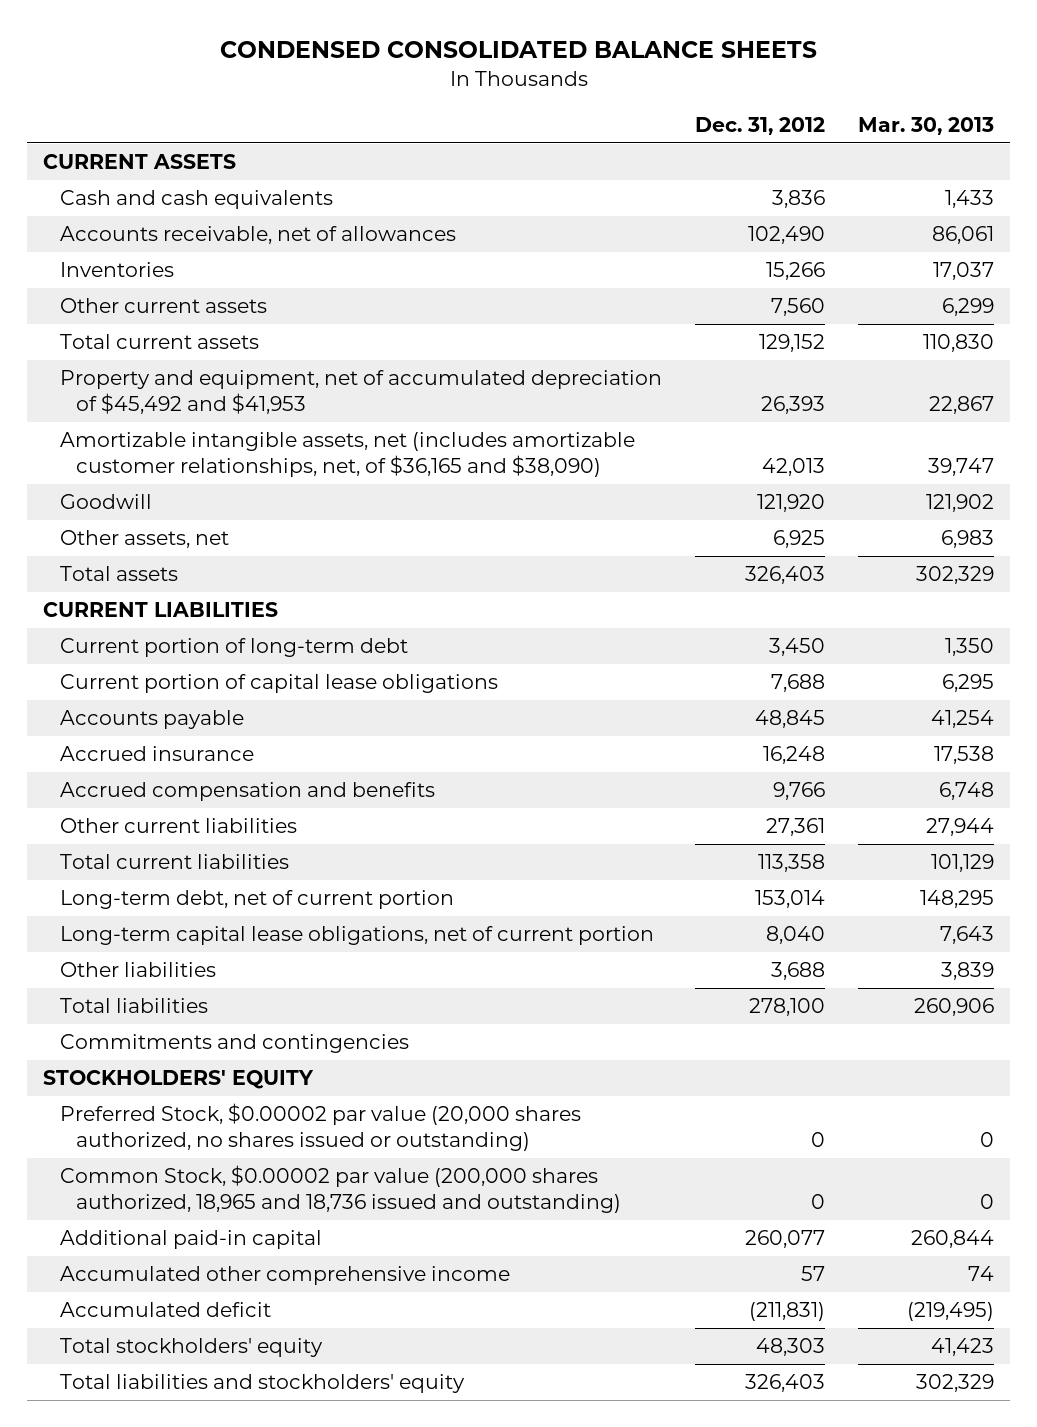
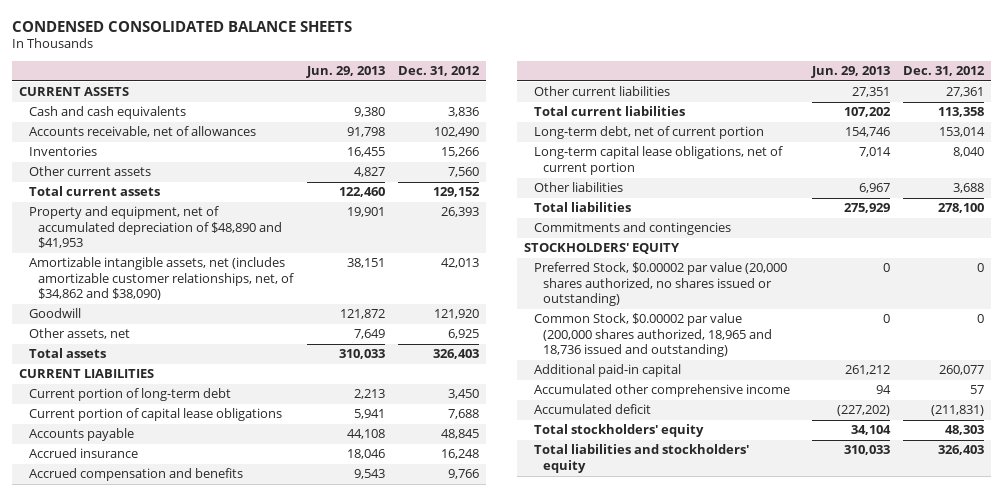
- | Dec. 31, 2012 | Mar. 30, 2013
+ | Jun. 29, 2013 | Dec. 31, 2012
- Property and equipment, net of accumulated depreciation of $45,492 and $41,953 | 26,393 | 22,867
- Amortizable intangible assets, net (includes amortizable customer relationships, net, of $36,165 and $38,090) | 42,013 | 39,747
+ Property and equipment, net of accumulated depreciation of $48,890 and $41,953 | 19,901 | 26,393
+ Amortizable intangible assets, net (includes amortizable customer relationships, net, of $34,862 and $38,090) | 38,151 | 42,013

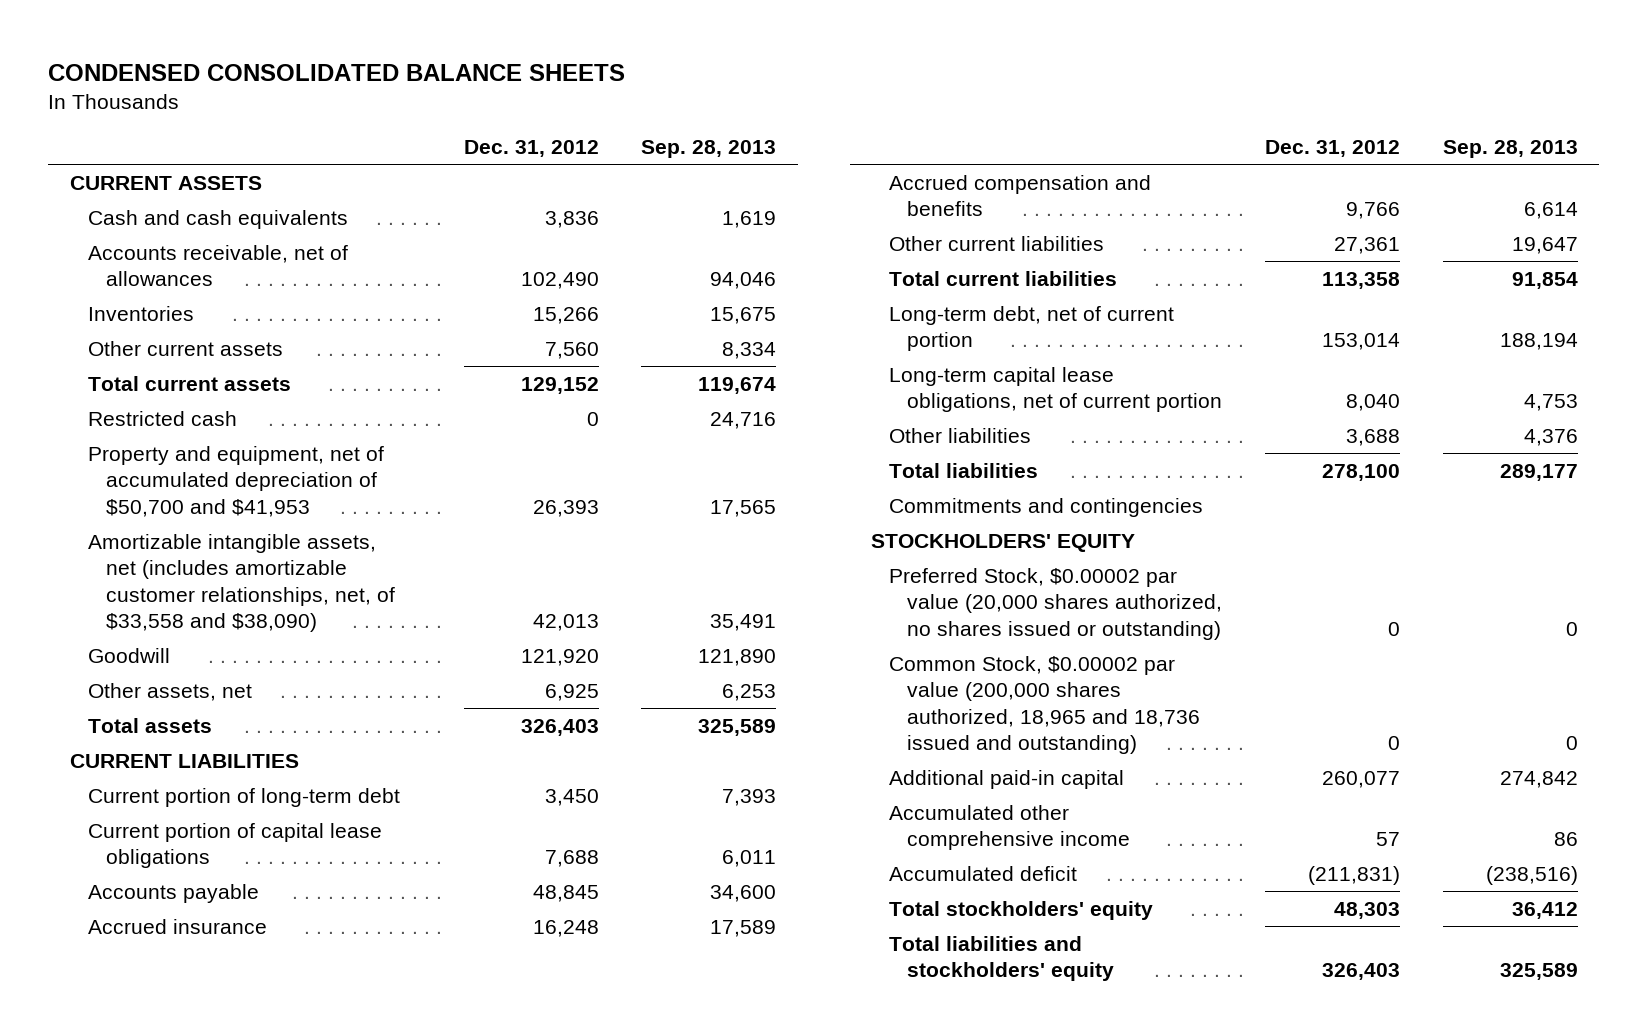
- | Jun. 29, 2013 | Dec. 31, 2012
+ | Dec. 31, 2012 | Sep. 28, 2013
- Property and equipment, net of accumulated depreciation of $48,890 and $41,953 | 19,901 | 26,393
- Amortizable intangible assets, net (includes amortizable customer relationships, net, of $34,862 and $38,090) | 38,151 | 42,013
+ Restricted cash | 0 | 24,716
+ Property and equipment, net of accumulated depreciation of $50,700 and $41,953 | 26,393 | 17,565
+ Amortizable intangible assets, net (includes amortizable customer relationships, net, of $33,558 and $38,090) | 42,013 | 35,491

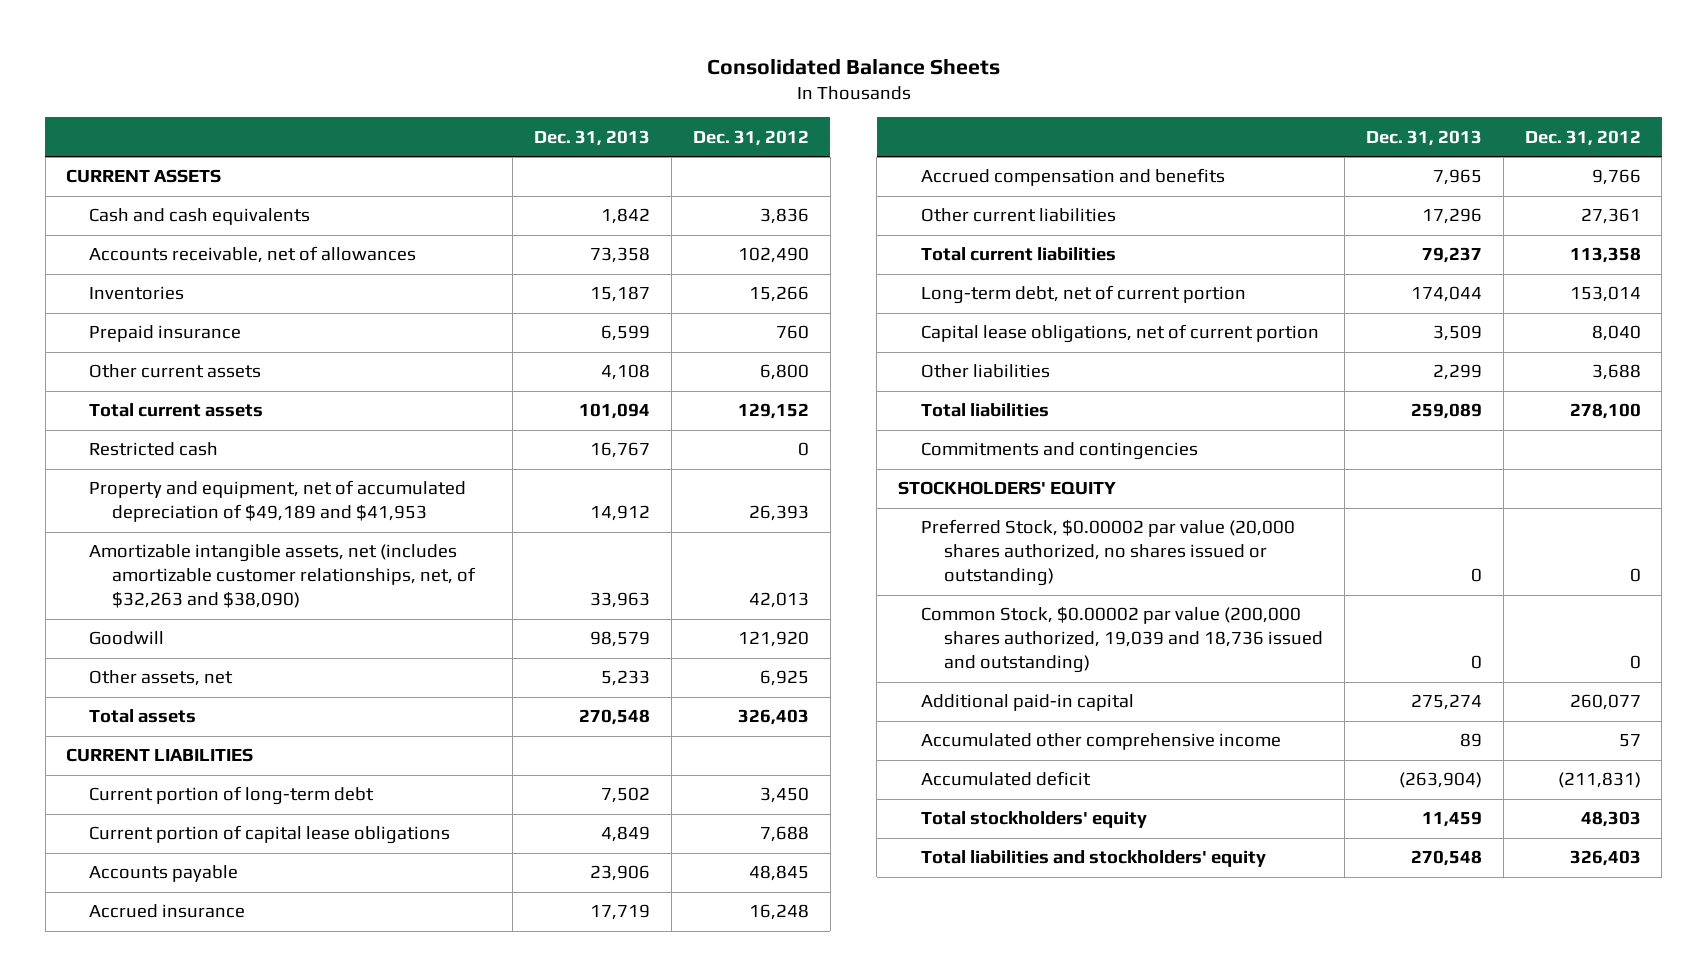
- CONDENSED CONSOLIDATED BALANCE SHEETS
+ Consolidated Balance Sheets
- | Dec. 31, 2012 | Sep. 28, 2013
+ | Dec. 31, 2013 | Dec. 31, 2012
- Other current assets | 7,560 | 8,334
+ Prepaid insurance | 6,599 | 760
+ Other current assets | 4,108 | 6,800
- Property and equipment, net of accumulated depreciation of $50,700 and $41,953 | 26,393 | 17,565
- Amortizable intangible assets, net (includes amortizable customer relationships, net, of $33,558 and $38,090) | 42,013 | 35,491
+ Property and equipment, net of accumulated depreciation of $49,189 and $41,953 | 14,912 | 26,393
+ Amortizable intangible assets, net (includes amortizable customer relationships, net, of $32,263 and $38,090) | 33,963 | 42,013
- Long-term capital lease obligations, net of current portion | 8,040 | 4,753
+ Capital lease obligations, net of current portion | 3,509 | 8,040
- Common Stock, $0.00002 par value (200,000 shares authorized, 18,965 and 18,736 issued and outstanding) | 0 | 0
+ Common Stock, $0.00002 par value (200,000 shares authorized, 19,039 and 18,736 issued and outstanding) | 0 | 0

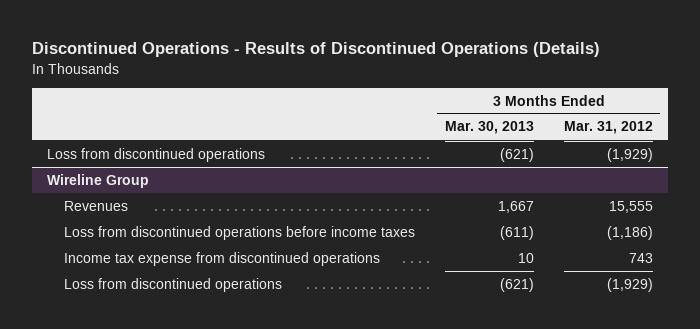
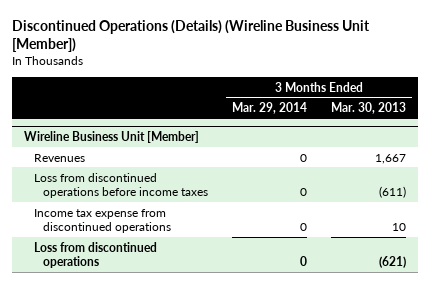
- Discontinued Operations - Results of Discontinued Operations (Details)
+ Discontinued Operations (Details) (Wireline Business Unit [Member])
- | 3 Months Ended Mar. 30, 2013 | 3 Months Ended Mar. 31, 2012
+ | 3 Months Ended Mar. 29, 2014 | 3 Months Ended Mar. 30, 2013
- Loss from discontinued operations | (621) | (1,929)
- Wireline Group
+ Wireline Business Unit [Member]

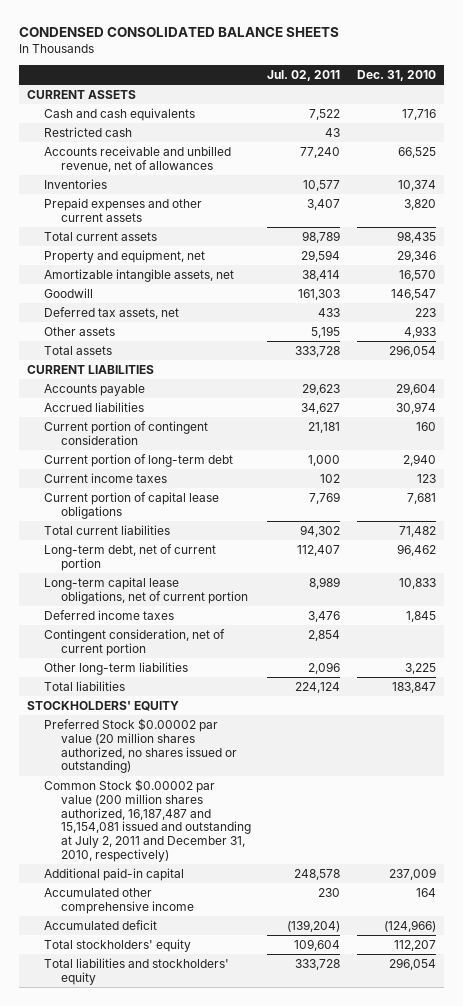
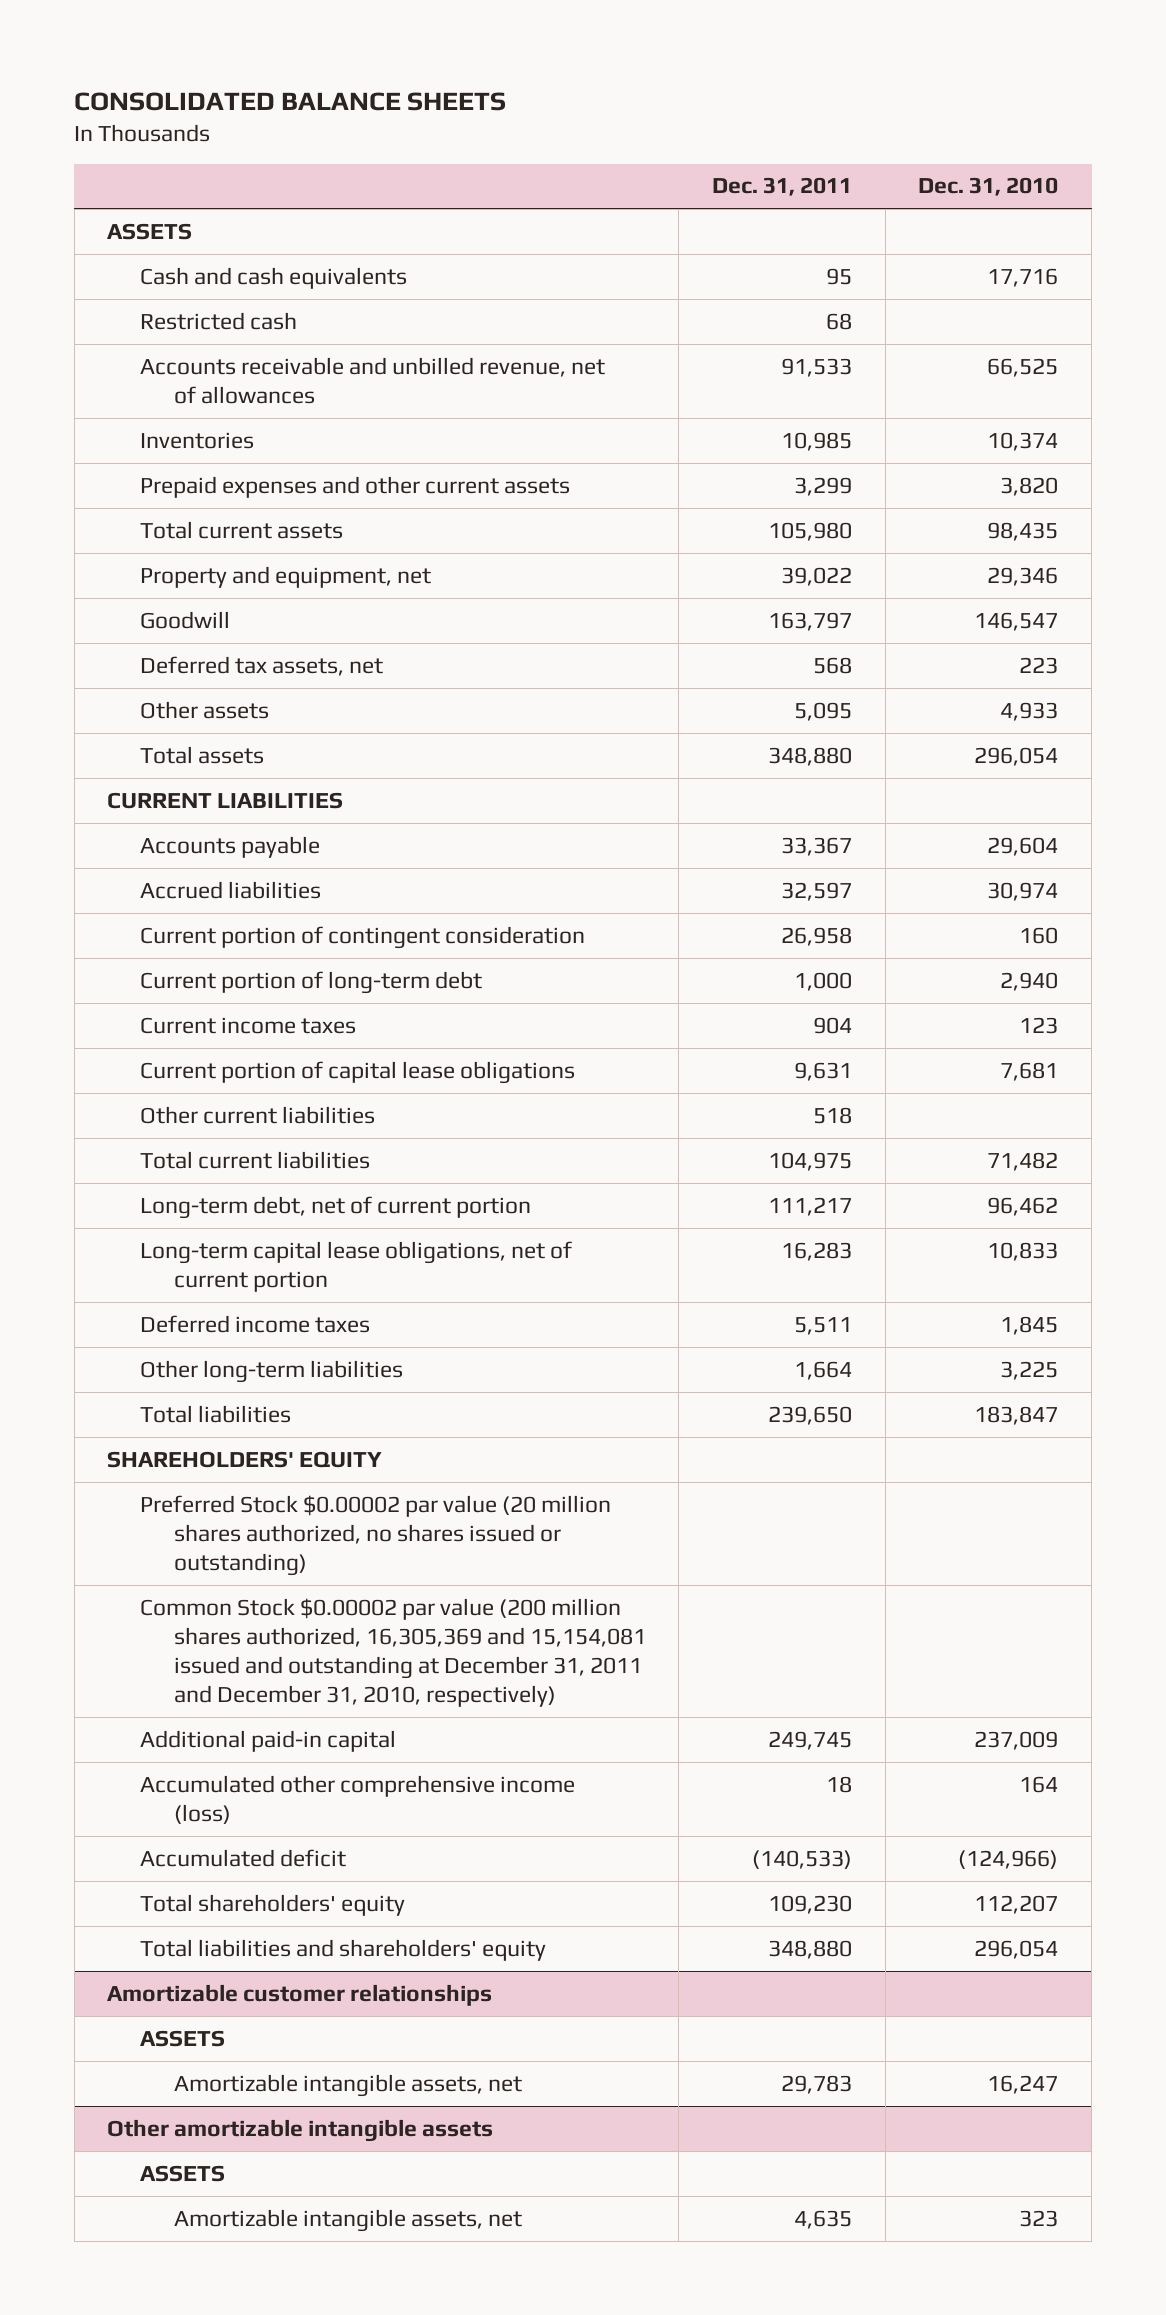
- CONDENSED CONSOLIDATED BALANCE SHEETS
+ CONSOLIDATED BALANCE SHEETS
- | Jul. 02, 2011 | Dec. 31, 2010
+ | Dec. 31, 2011 | Dec. 31, 2010
- CURRENT ASSETS
+ ASSETS
- Amortizable intangible assets, net | 38,414 | 16,570
+ Other current liabilities | 518 |
- Contingent consideration, net of current portion | 2,854 |
- STOCKHOLDERS' EQUITY
+ SHAREHOLDERS' EQUITY
- Common Stock $0.00002 par value (200 million shares authorized, 16,187,487 and 15,154,081 issued and outstanding at July 2, 2011 and December 31, 2010, respectively)
+ Common Stock $0.00002 par value (200 million shares authorized, 16,305,369 and 15,154,081 issued and outstanding at December 31, 2011 and December 31, 2010, respectively)
- Accumulated other comprehensive income | 230 | 164
+ Accumulated other comprehensive income (loss) | 18 | 164
- Total stockholders' equity | 109,604 | 112,207
- Total liabilities and stockholders' equity | 333,728 | 296,054
+ Total shareholders' equity | 109,230 | 112,207
+ Total liabilities and shareholders' equity | 348,880 | 296,054
+ Amortizable customer relationships
+ ASSETS
+ Amortizable intangible assets, net | 29,783 | 16,247
+ Other amortizable intangible assets
+ ASSETS
+ Amortizable intangible assets, net | 4,635 | 323

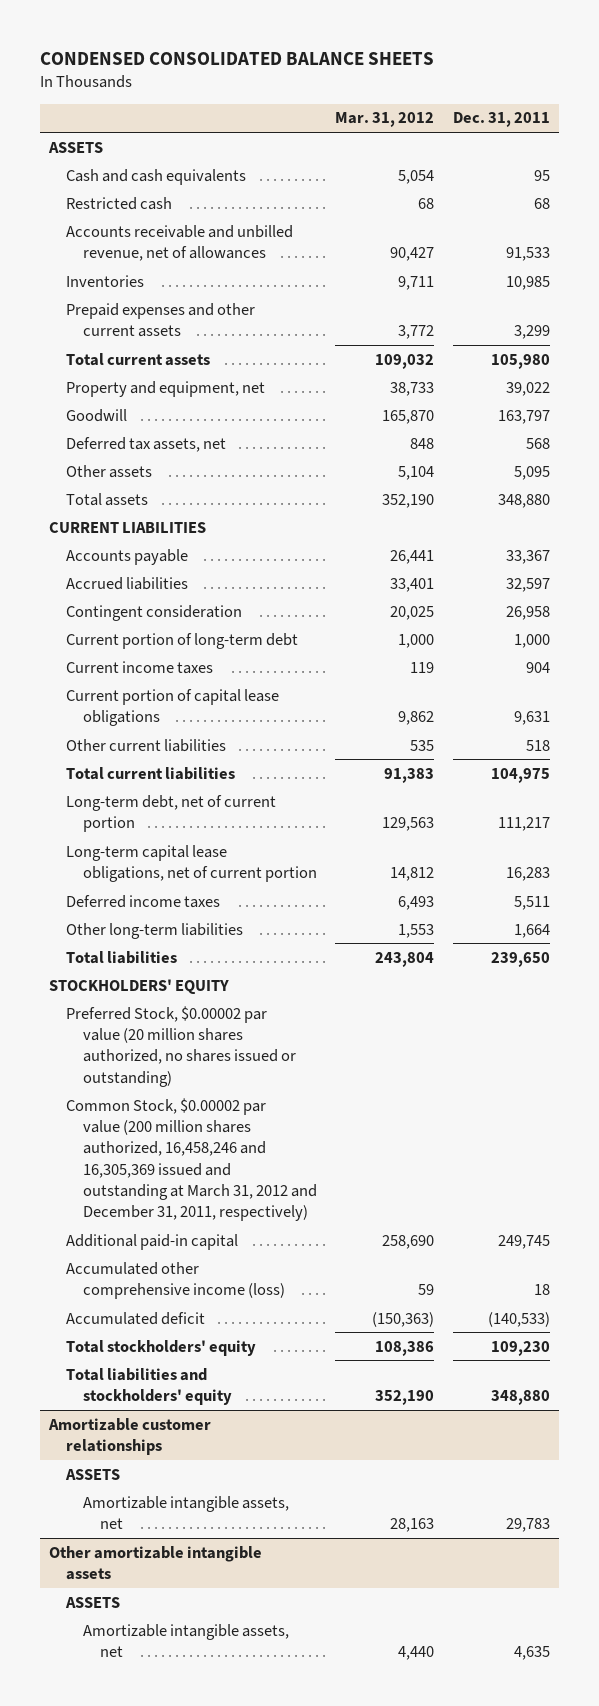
- CONSOLIDATED BALANCE SHEETS
+ CONDENSED CONSOLIDATED BALANCE SHEETS
- | Dec. 31, 2011 | Dec. 31, 2010
+ | Mar. 31, 2012 | Dec. 31, 2011
- Current portion of contingent consideration | 26,958 | 160
+ Contingent consideration | 20,025 | 26,958
- SHAREHOLDERS' EQUITY
- Preferred Stock $0.00002 par value (20 million shares authorized, no shares issued or outstanding)
- Common Stock $0.00002 par value (200 million shares authorized, 16,305,369 and 15,154,081 issued and outstanding at December 31, 2011 and December 31, 2010, respectively)
+ STOCKHOLDERS' EQUITY
+ Preferred Stock, $0.00002 par value (20 million shares authorized, no shares issued or outstanding)
+ Common Stock, $0.00002 par value (200 million shares authorized, 16,458,246 and 16,305,369 issued and outstanding at March 31, 2012 and December 31, 2011, respectively)
- Total shareholders' equity | 109,230 | 112,207
- Total liabilities and shareholders' equity | 348,880 | 296,054
+ Total stockholders' equity | 108,386 | 109,230
+ Total liabilities and stockholders' equity | 352,190 | 348,880

